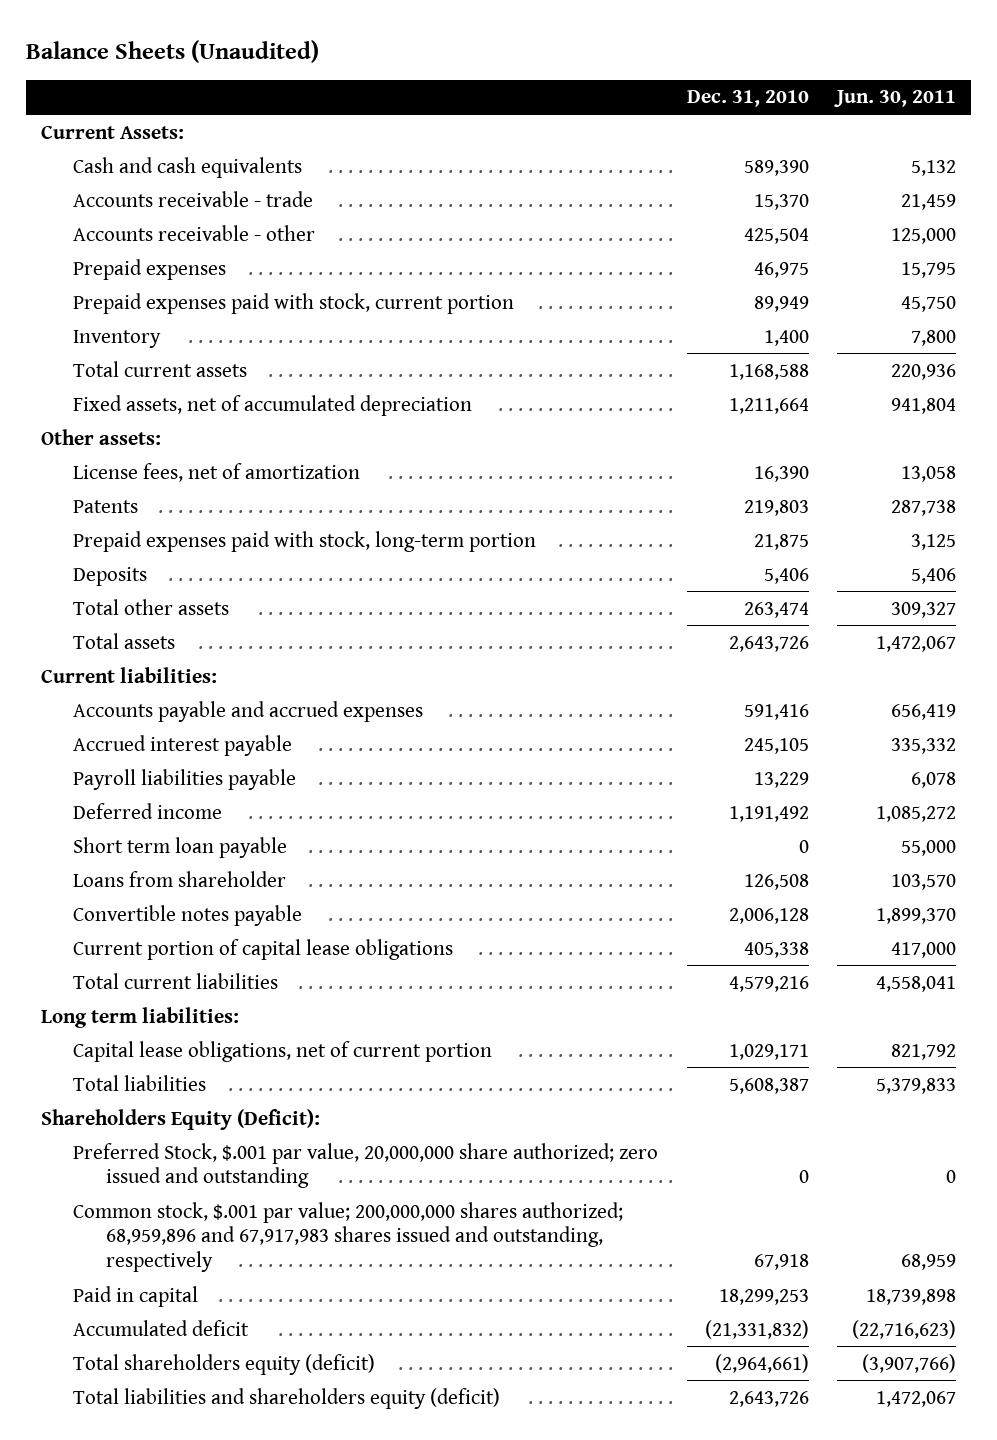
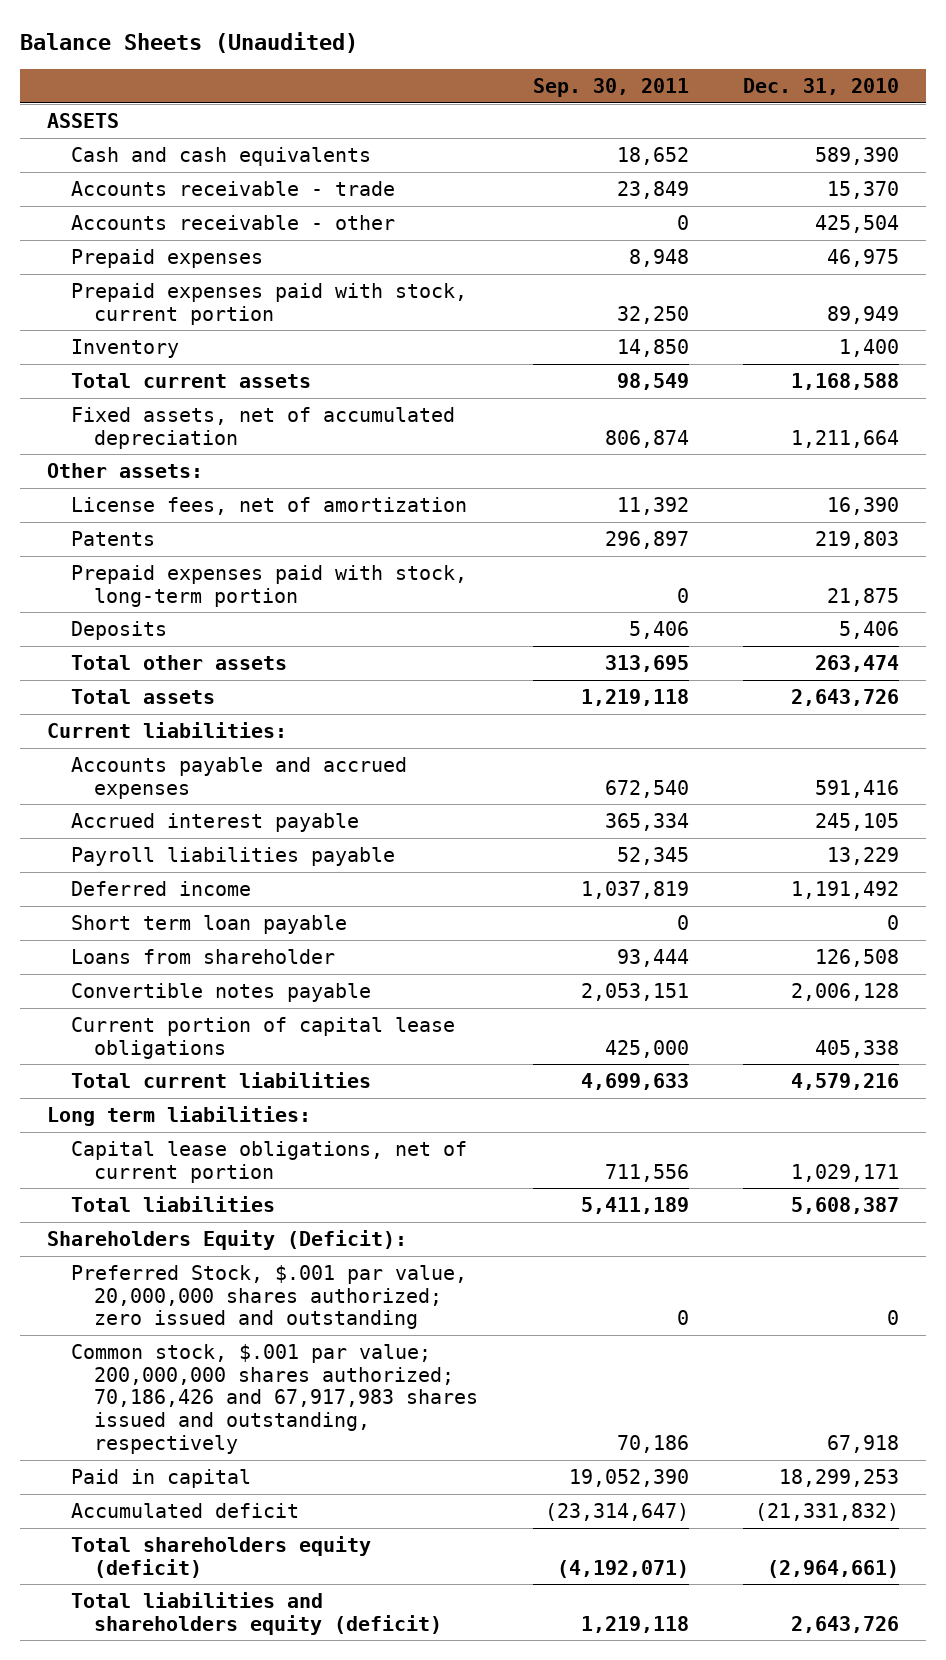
- | Dec. 31, 2010 | Jun. 30, 2011
+ | Sep. 30, 2011 | Dec. 31, 2010
- Current Assets:
+ ASSETS
- Preferred Stock, $.001 par value, 20,000,000 share authorized; zero issued and outstanding | 0 | 0
- Common stock, $.001 par value; 200,000,000 shares authorized; 68,959,896 and 67,917,983 shares issued and outstanding, respectively | 67,918 | 68,959
+ Preferred Stock, $.001 par value, 20,000,000 shares authorized; zero issued and outstanding | 0 | 0
+ Common stock, $.001 par value; 200,000,000 shares authorized; 70,186,426 and 67,917,983 shares issued and outstanding, respectively | 70,186 | 67,918

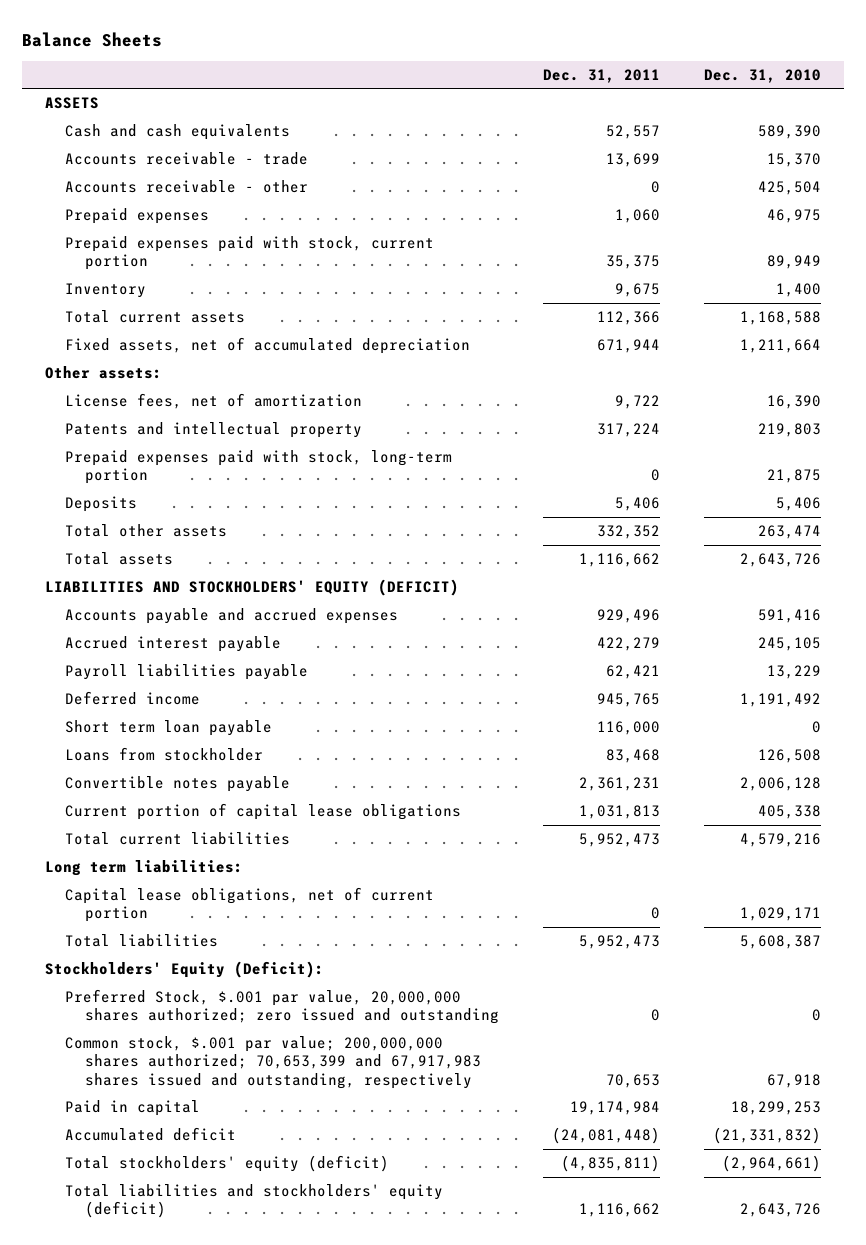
- Balance Sheets (Unaudited)
+ Balance Sheets
- | Sep. 30, 2011 | Dec. 31, 2010
+ | Dec. 31, 2011 | Dec. 31, 2010
- Patents | 296,897 | 219,803
+ Patents and intellectual property | 317,224 | 219,803
- Current liabilities:
+ LIABILITIES AND STOCKHOLDERS' EQUITY (DEFICIT)
- Loans from shareholder | 93,444 | 126,508
+ Loans from stockholder | 83,468 | 126,508
- Shareholders Equity (Deficit):
+ Stockholders' Equity (Deficit):
- Common stock, $.001 par value; 200,000,000 shares authorized; 70,186,426 and 67,917,983 shares issued and outstanding, respectively | 70,186 | 67,918
+ Common stock, $.001 par value; 200,000,000 shares authorized; 70,653,399 and 67,917,983 shares issued and outstanding, respectively | 70,653 | 67,918
- Total shareholders equity (deficit) | (4,192,071) | (2,964,661)
- Total liabilities and shareholders equity (deficit) | 1,219,118 | 2,643,726
+ Total stockholders' equity (deficit) | (4,835,811) | (2,964,661)
+ Total liabilities and stockholders' equity (deficit) | 1,116,662 | 2,643,726

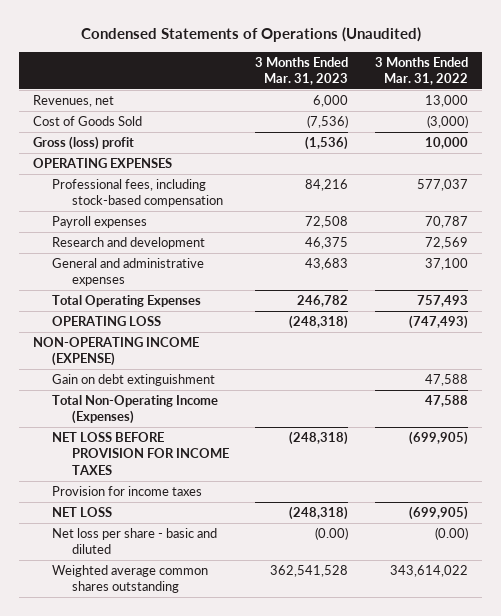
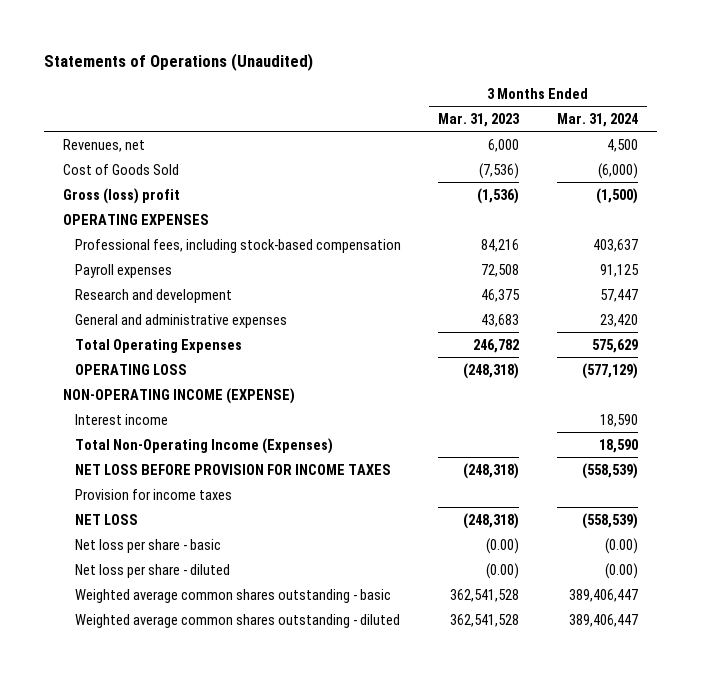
- Condensed Statements of Operations (Unaudited)
+ Statements of Operations (Unaudited)
- | 3 Months Ended Mar. 31, 2023 | 3 Months Ended Mar. 31, 2022
+ | 3 Months Ended Mar. 31, 2023 | 3 Months Ended Mar. 31, 2024
- Gain on debt extinguishment | | 47,588
+ Interest income | | 18,590
- Net loss per share - basic and diluted | (0.00) | (0.00)
- Weighted average common shares outstanding | 362,541,528 | 343,614,022
+ Net loss per share - basic | (0.00) | (0.00)
+ Net loss per share - diluted | (0.00) | (0.00)
+ Weighted average common shares outstanding - basic | 362,541,528 | 389,406,447
+ Weighted average common shares outstanding - diluted | 362,541,528 | 389,406,447

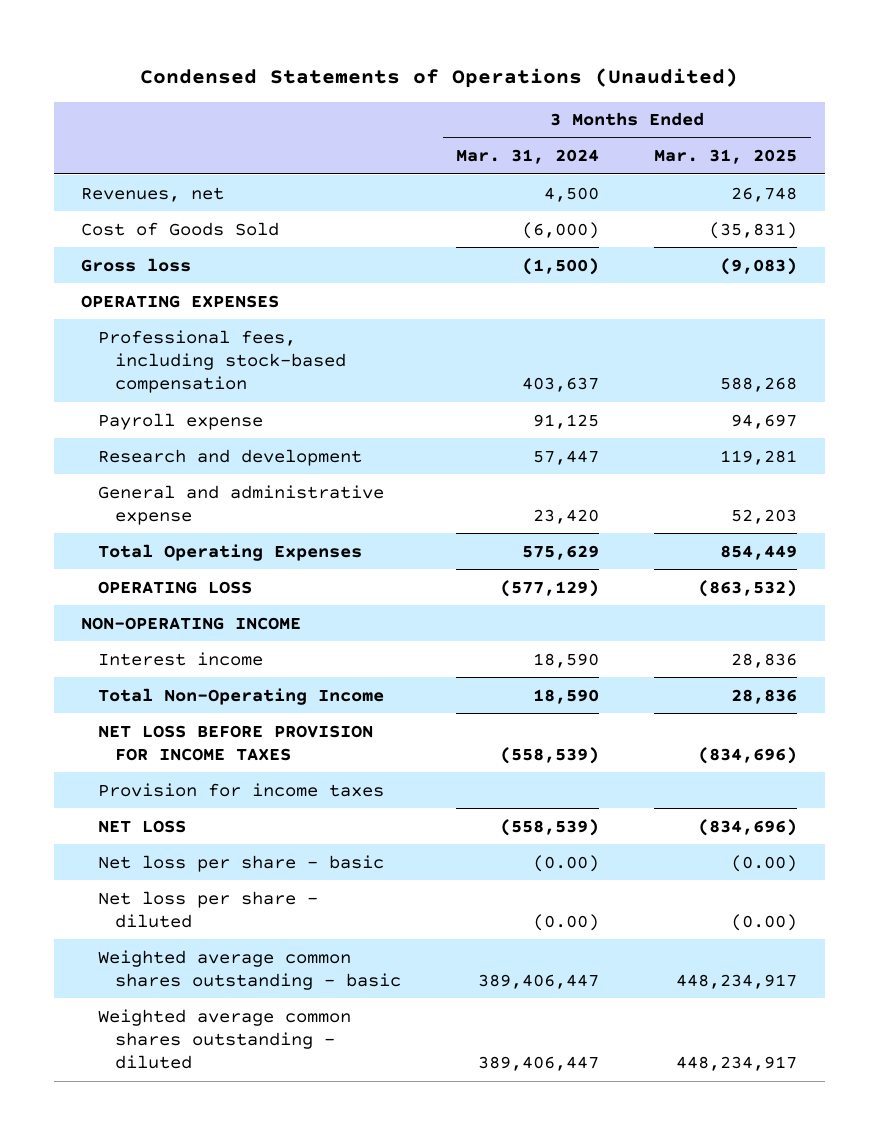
- Statements of Operations (Unaudited)
+ Condensed Statements of Operations (Unaudited)
- | 3 Months Ended Mar. 31, 2023 | 3 Months Ended Mar. 31, 2024
+ | 3 Months Ended Mar. 31, 2024 | 3 Months Ended Mar. 31, 2025
- Gross (loss) profit | (1,536) | (1,500)
+ Gross loss | (1,500) | (9,083)
- Payroll expenses | 72,508 | 91,125
+ Payroll expense | 91,125 | 94,697
- General and administrative expenses | 43,683 | 23,420
+ General and administrative expense | 23,420 | 52,203
- NON-OPERATING INCOME (EXPENSE)
+ NON-OPERATING INCOME
- Total Non-Operating Income (Expenses) | | 18,590
+ Total Non-Operating Income | 18,590 | 28,836

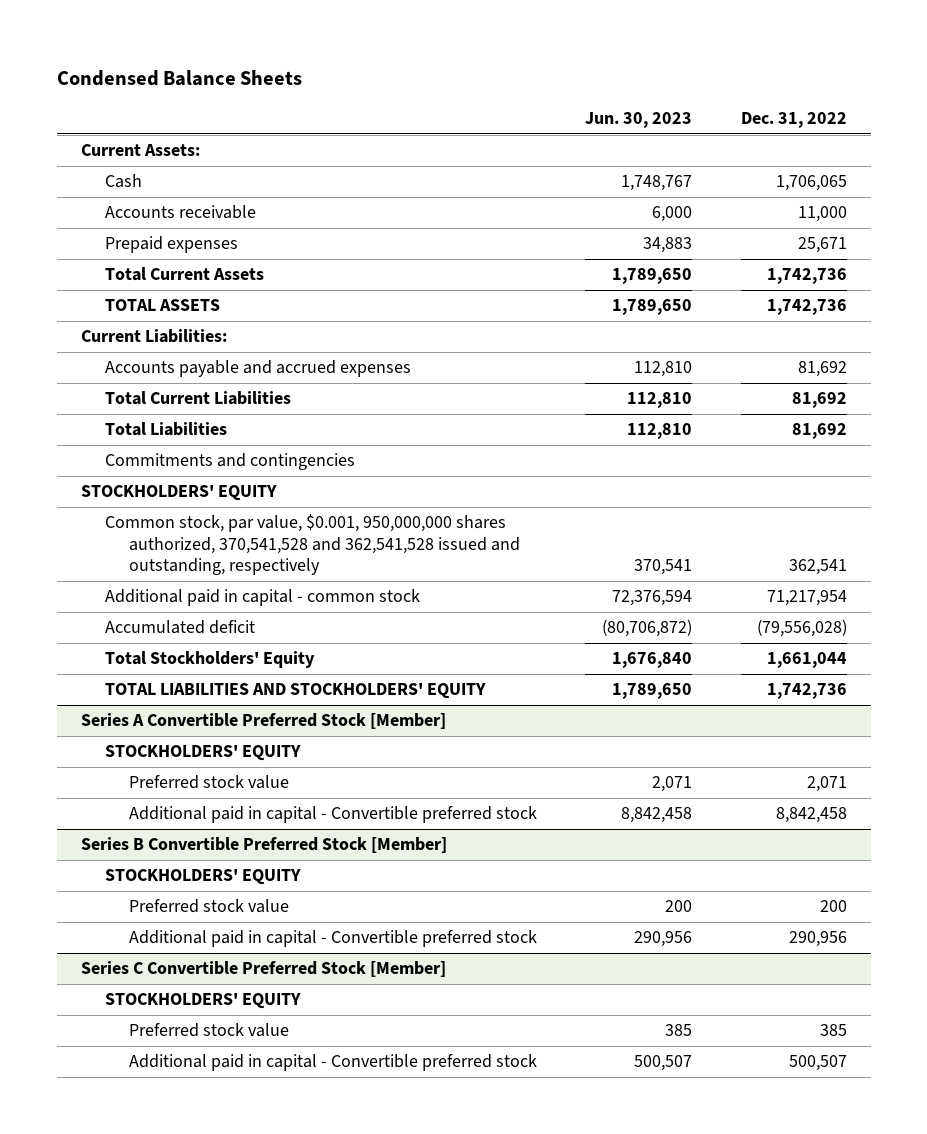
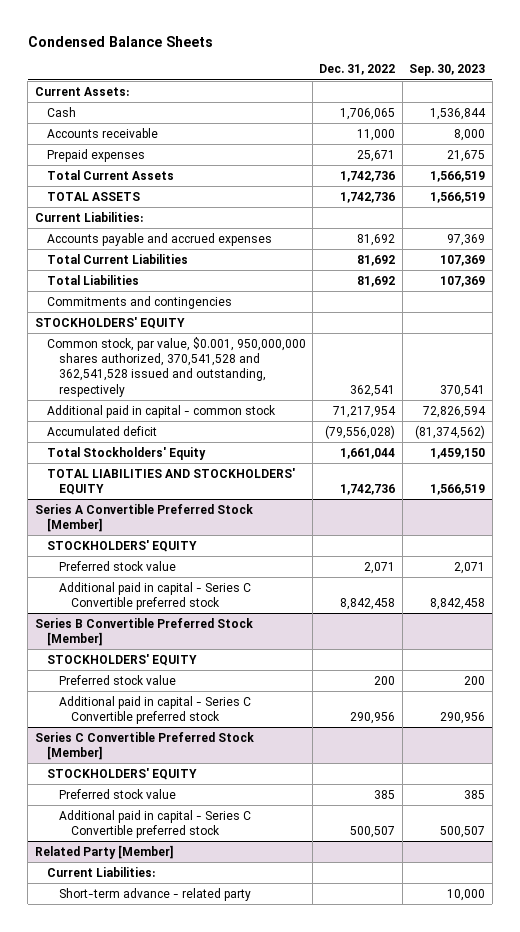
- | Jun. 30, 2023 | Dec. 31, 2022
+ | Dec. 31, 2022 | Sep. 30, 2023
@ Series A Convertible Preferred Stock [Member]
- Additional paid in capital - Convertible preferred stock | 8,842,458 | 8,842,458
+ Additional paid in capital - Series C Convertible preferred stock | 8,842,458 | 8,842,458
@ Series B Convertible Preferred Stock [Member]
- Additional paid in capital - Convertible preferred stock | 290,956 | 290,956
+ Additional paid in capital - Series C Convertible preferred stock | 290,956 | 290,956
@ Series C Convertible Preferred Stock [Member]
- Additional paid in capital - Convertible preferred stock | 500,507 | 500,507
+ Additional paid in capital - Series C Convertible preferred stock | 500,507 | 500,507
+ Related Party [Member]
+ Current Liabilities:
+ Short-term advance - related party | | 10,000

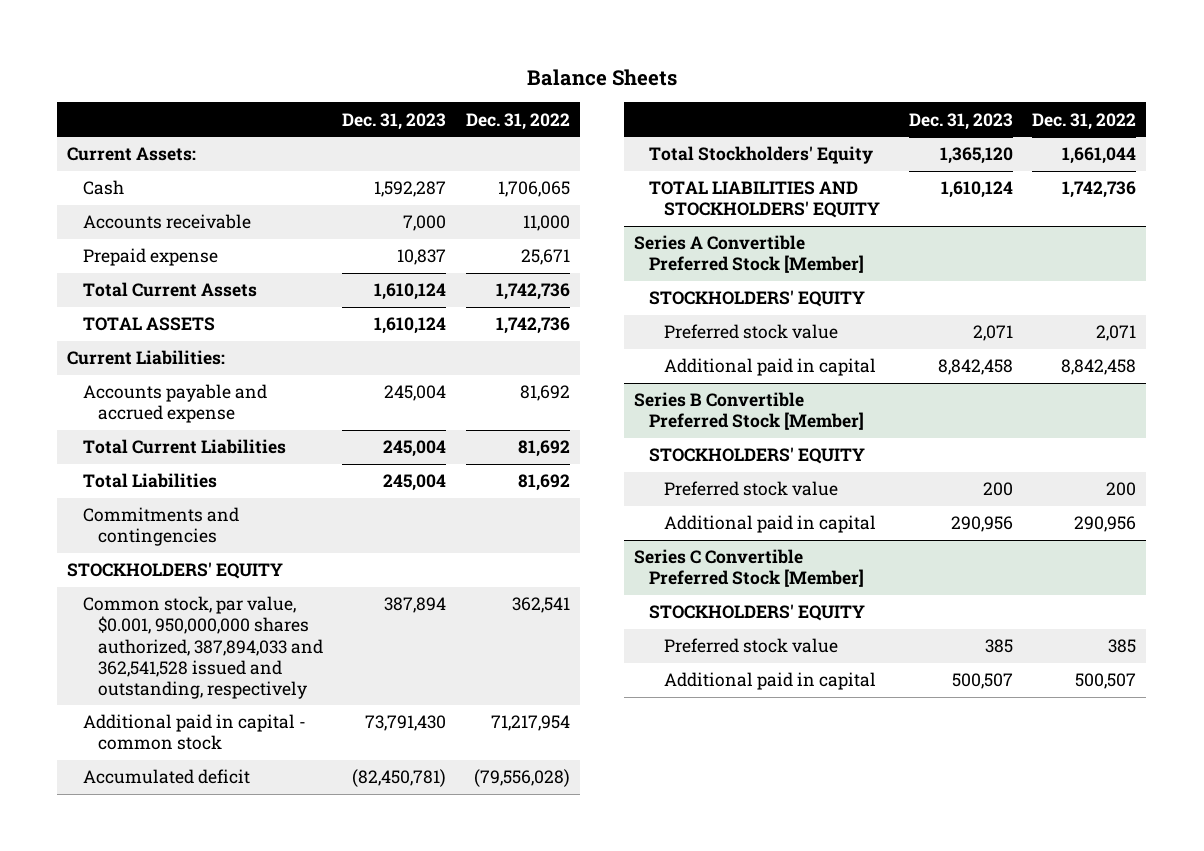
- Condensed Balance Sheets
+ Balance Sheets
- | Dec. 31, 2022 | Sep. 30, 2023
+ | Dec. 31, 2023 | Dec. 31, 2022
- Prepaid expenses | 25,671 | 21,675
+ Prepaid expense | 10,837 | 25,671
- Accounts payable and accrued expenses | 81,692 | 97,369
+ Accounts payable and accrued expense | 245,004 | 81,692
- Common stock, par value, $0.001, 950,000,000 shares authorized, 370,541,528 and 362,541,528 issued and outstanding, respectively | 362,541 | 370,541
+ Common stock, par value, $0.001, 950,000,000 shares authorized, 387,894,033 and 362,541,528 issued and outstanding, respectively | 387,894 | 362,541
@ Series A Convertible Preferred Stock [Member]
- Additional paid in capital - Series C Convertible preferred stock | 8,842,458 | 8,842,458
+ Additional paid in capital | 8,842,458 | 8,842,458
@ Series B Convertible Preferred Stock [Member]
- Additional paid in capital - Series C Convertible preferred stock | 290,956 | 290,956
+ Additional paid in capital | 290,956 | 290,956
@ Series C Convertible Preferred Stock [Member]
- Additional paid in capital - Series C Convertible preferred stock | 500,507 | 500,507
- Related Party [Member]
- Current Liabilities:
- Short-term advance - related party | | 10,000
@ Series C Convertible Preferred Stock [Member]
+ Additional paid in capital | 500,507 | 500,507

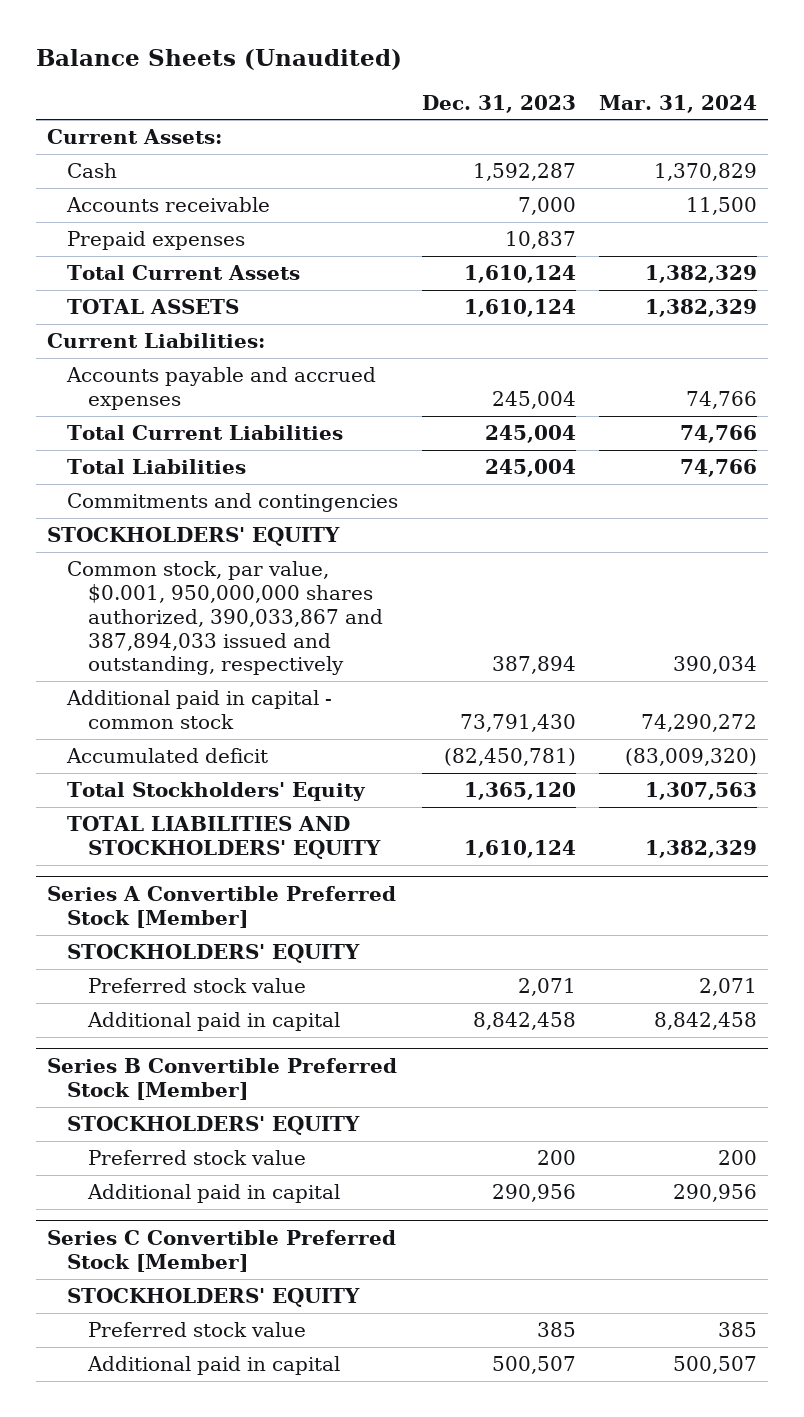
- Balance Sheets
+ Balance Sheets (Unaudited)
- | Dec. 31, 2023 | Dec. 31, 2022
+ | Dec. 31, 2023 | Mar. 31, 2024
- Prepaid expense | 10,837 | 25,671
+ Prepaid expenses | 10,837 |
- Accounts payable and accrued expense | 245,004 | 81,692
+ Accounts payable and accrued expenses | 245,004 | 74,766
- Common stock, par value, $0.001, 950,000,000 shares authorized, 387,894,033 and 362,541,528 issued and outstanding, respectively | 387,894 | 362,541
+ Common stock, par value, $0.001, 950,000,000 shares authorized, 390,033,867 and 387,894,033 issued and outstanding, respectively | 387,894 | 390,034

